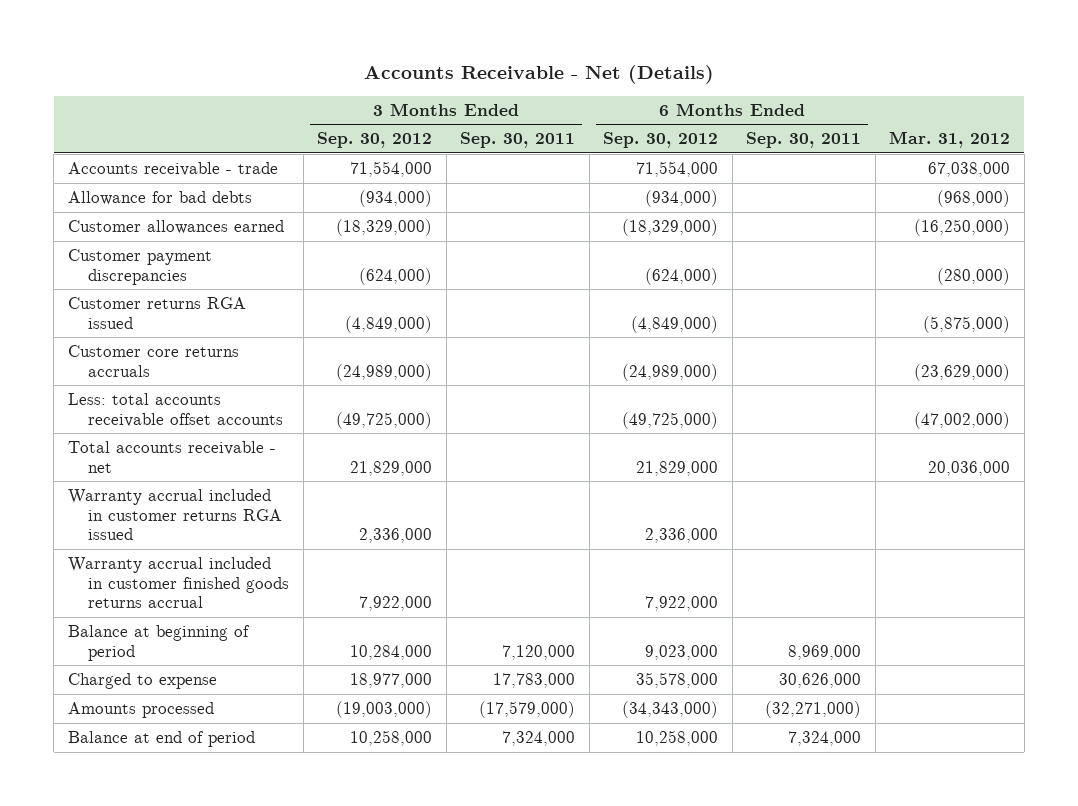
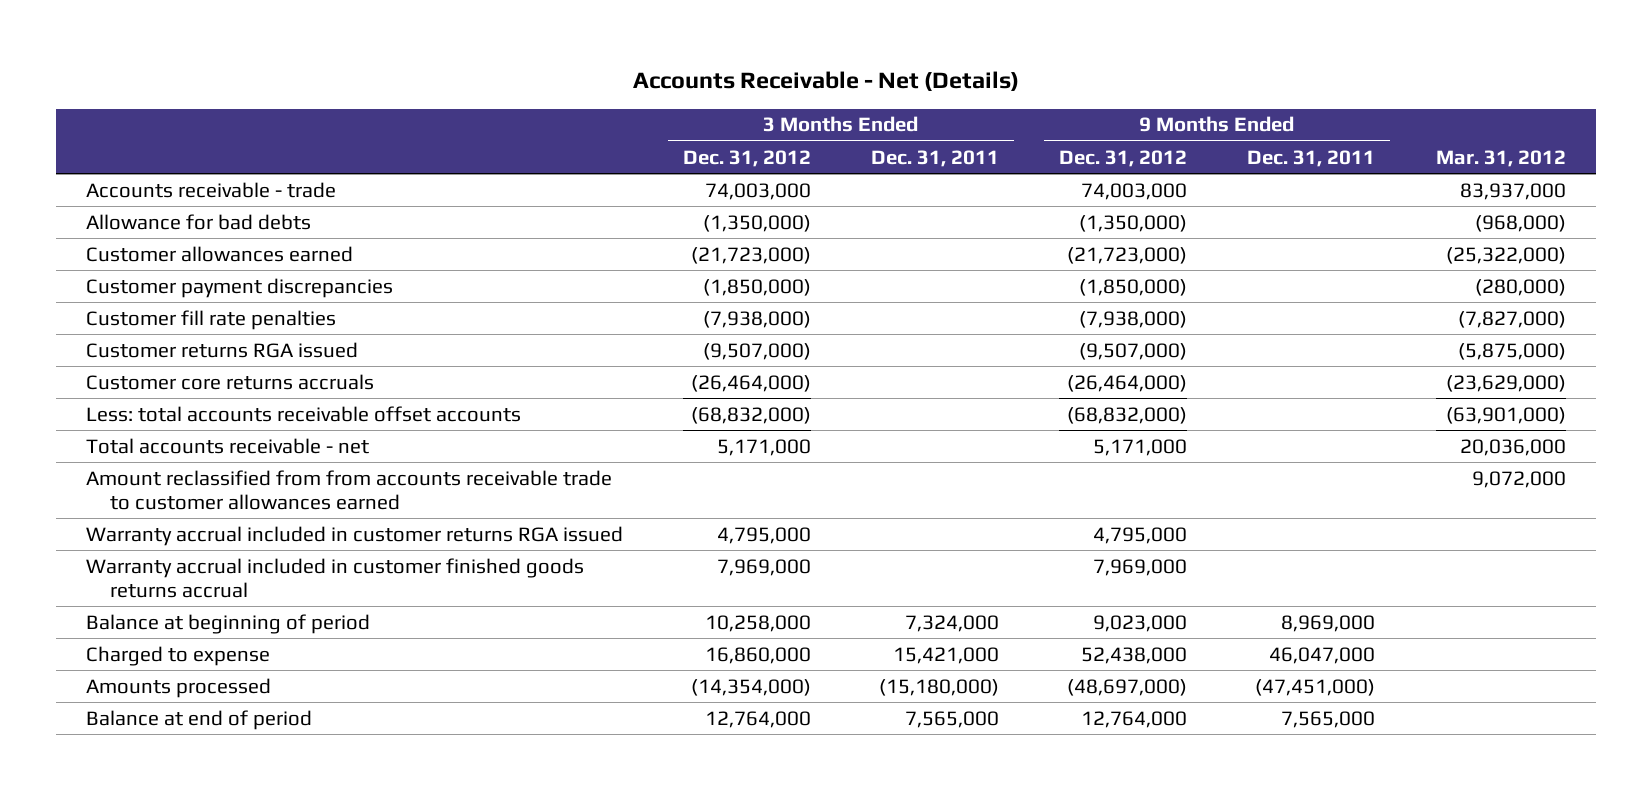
- | 3 Months Ended Sep. 30, 2012 | 3 Months Ended Sep. 30, 2011 | 6 Months Ended Sep. 30, 2012 | 6 Months Ended Sep. 30, 2011 | Mar. 31, 2012
+ | 3 Months Ended Dec. 31, 2012 | 3 Months Ended Dec. 31, 2011 | 9 Months Ended Dec. 31, 2012 | 9 Months Ended Dec. 31, 2011 | Mar. 31, 2012
- Accounts receivable - trade | 71,554,000 | | 71,554,000 | | 67,038,000
+ Accounts receivable - trade | 74,003,000 | | 74,003,000 | | 83,937,000
- Customer allowances earned | (18,329,000) | | (18,329,000) | | (16,250,000)
+ Customer allowances earned | (21,723,000) | | (21,723,000) | | (25,322,000)
+ Customer fill rate penalties | (7,938,000) | | (7,938,000) | | (7,827,000)
- Less: total accounts receivable offset accounts | (49,725,000) | | (49,725,000) | | (47,002,000)
+ Less: total accounts receivable offset accounts | (68,832,000) | | (68,832,000) | | (63,901,000)
+ Amount reclassified from from accounts receivable trade to customer allowances earned | | | | | 9,072,000

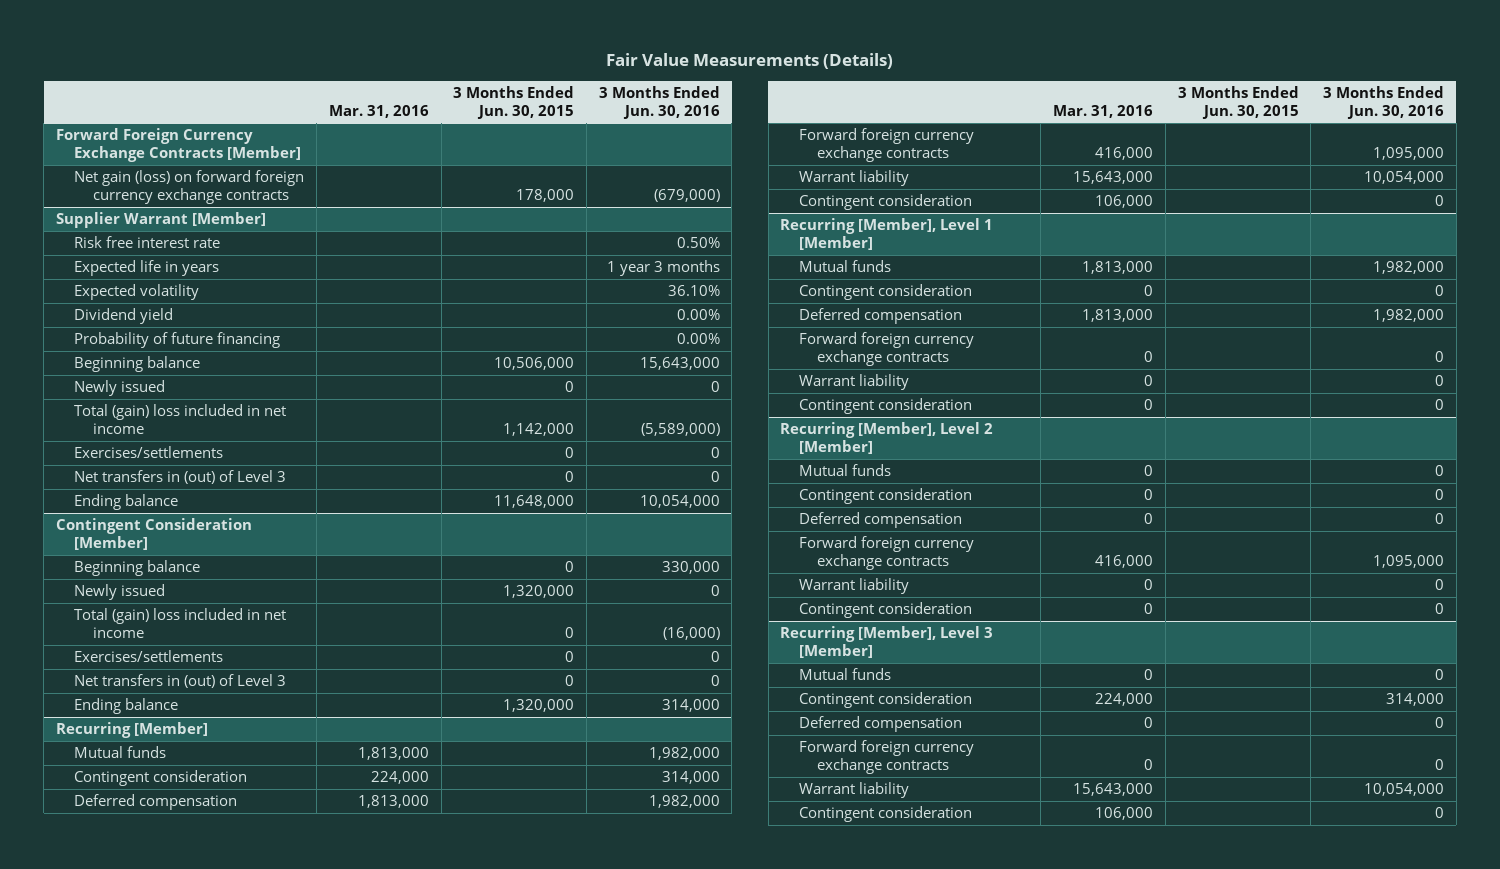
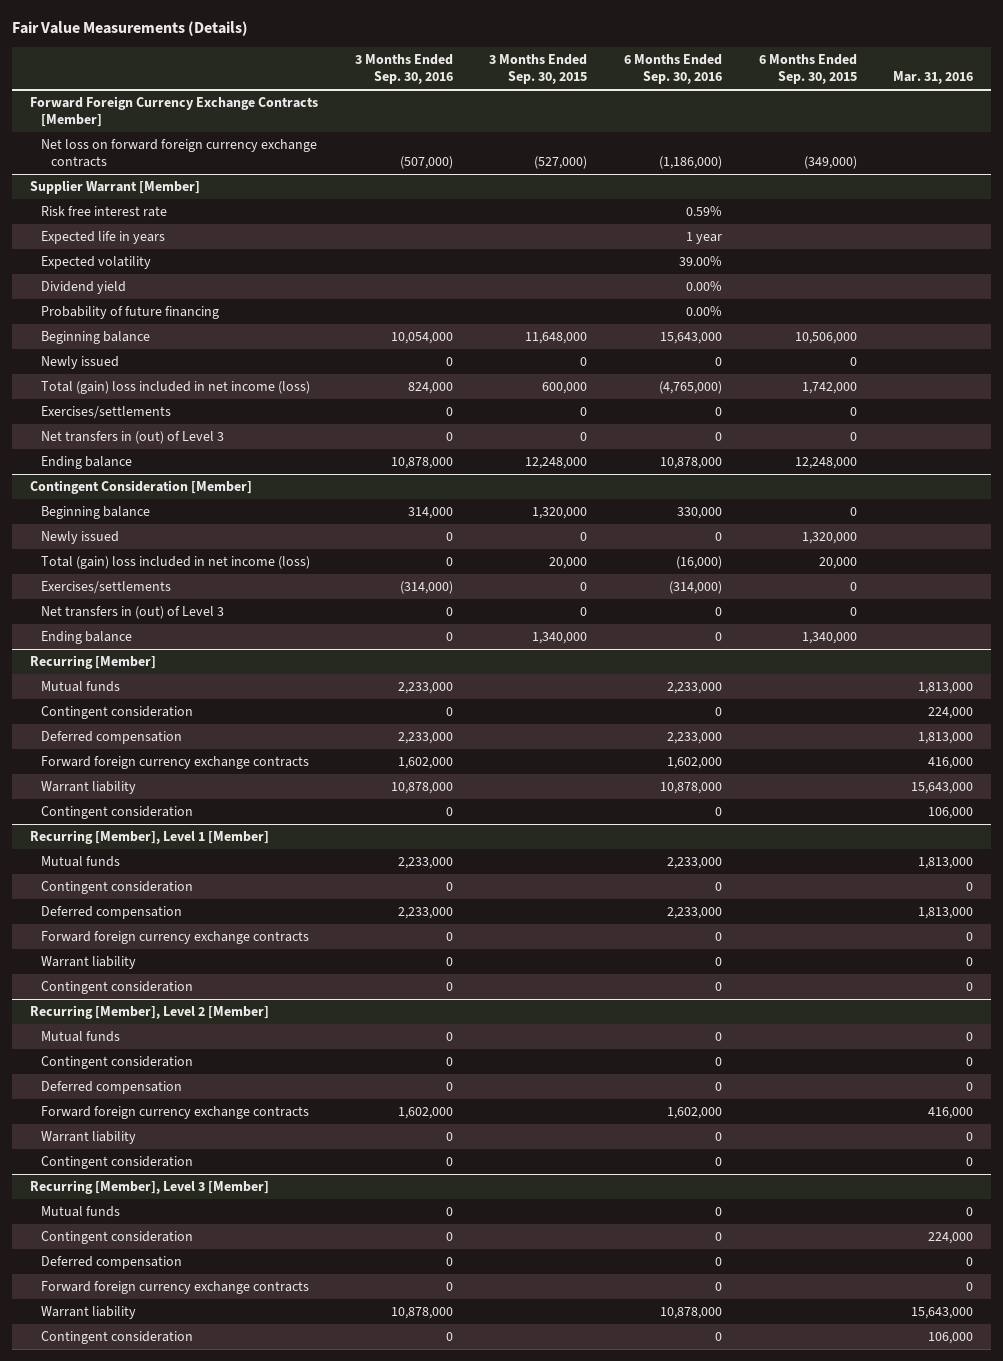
- | Mar. 31, 2016 | 3 Months Ended Jun. 30, 2015 | 3 Months Ended Jun. 30, 2016
+ | 3 Months Ended Sep. 30, 2016 | 3 Months Ended Sep. 30, 2015 | 6 Months Ended Sep. 30, 2016 | 6 Months Ended Sep. 30, 2015 | Mar. 31, 2016
@ Forward Foreign Currency Exchange Contracts [Member]
- Net gain (loss) on forward foreign currency exchange contracts | | 178,000 | (679,000)
+ Net loss on forward foreign currency exchange contracts | (507,000) | (527,000) | (1,186,000) | (349,000) |
@ Supplier Warrant [Member]
- Total (gain) loss included in net income | | 1,142,000 | (5,589,000)
+ Total (gain) loss included in net income (loss) | 824,000 | 600,000 | (4,765,000) | 1,742,000 |
@ Contingent Consideration [Member]
- Total (gain) loss included in net income | | 0 | (16,000)
+ Total (gain) loss included in net income (loss) | 0 | 20,000 | (16,000) | 20,000 |

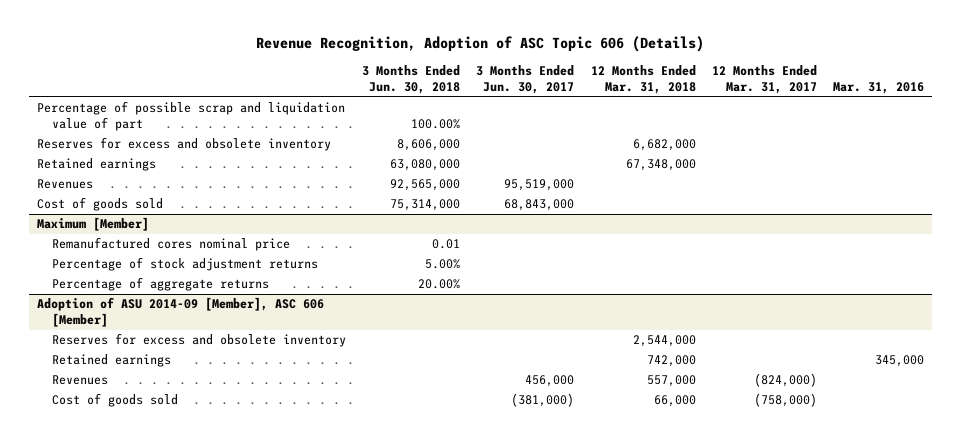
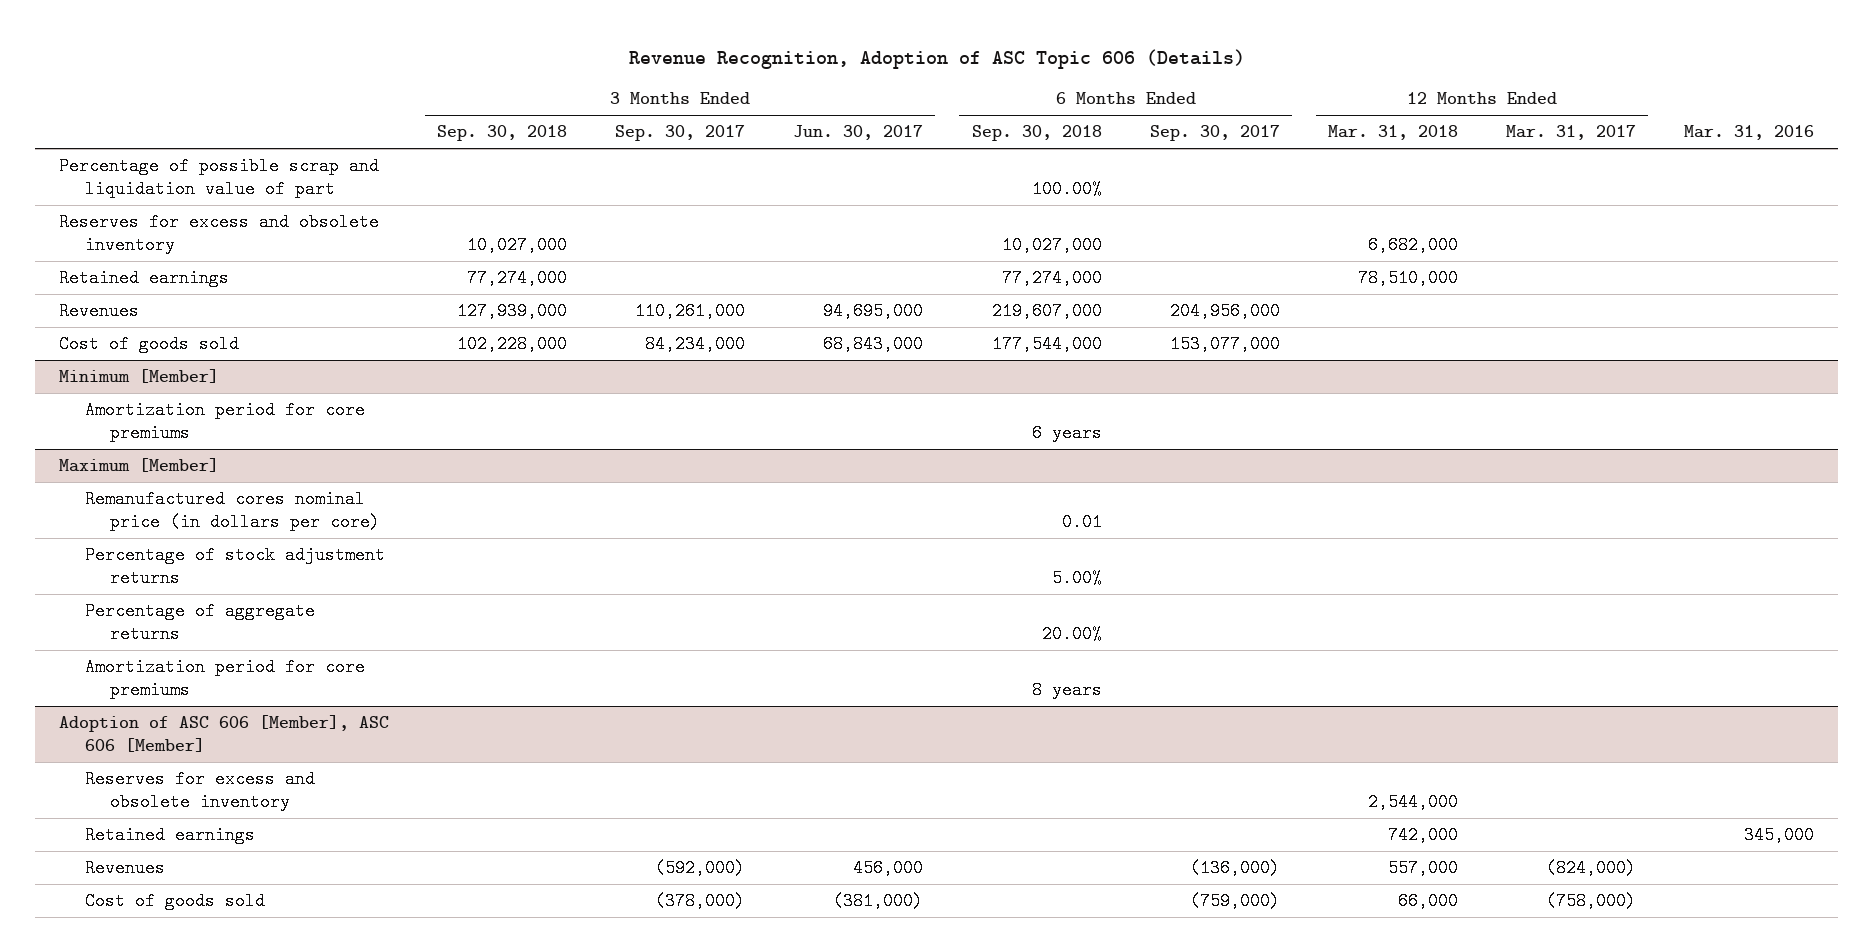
- | 3 Months Ended Jun. 30, 2018 | 3 Months Ended Jun. 30, 2017 | 12 Months Ended Mar. 31, 2018 | 12 Months Ended Mar. 31, 2017 | Mar. 31, 2016
+ | 3 Months Ended Sep. 30, 2018 | 3 Months Ended Sep. 30, 2017 | 3 Months Ended Jun. 30, 2017 | 6 Months Ended Sep. 30, 2018 | 6 Months Ended Sep. 30, 2017 | 12 Months Ended Mar. 31, 2018 | 12 Months Ended Mar. 31, 2017 | Mar. 31, 2016
- Retained earnings | 63,080,000 | | 67,348,000 | |
- Revenues | 92,565,000 | 95,519,000 | | |
+ Retained earnings | 77,274,000 | | | 77,274,000 | | 78,510,000 | |
+ Revenues | 127,939,000 | 110,261,000 | 94,695,000 | 219,607,000 | 204,956,000 | | |
+ Minimum [Member]
+ Amortization period for core premiums | | | | 6 years | | | |
@ Maximum [Member]
- Remanufactured cores nominal price | 0.01 | | | |
+ Remanufactured cores nominal price (in dollars per core) | | | | 0.01 | | | |
- Adoption of ASU 2014-09 [Member], ASC 606 [Member]
@ Maximum [Member]
+ Amortization period for core premiums | | | | 8 years | | | |
+ Adoption of ASC 606 [Member], ASC 606 [Member]

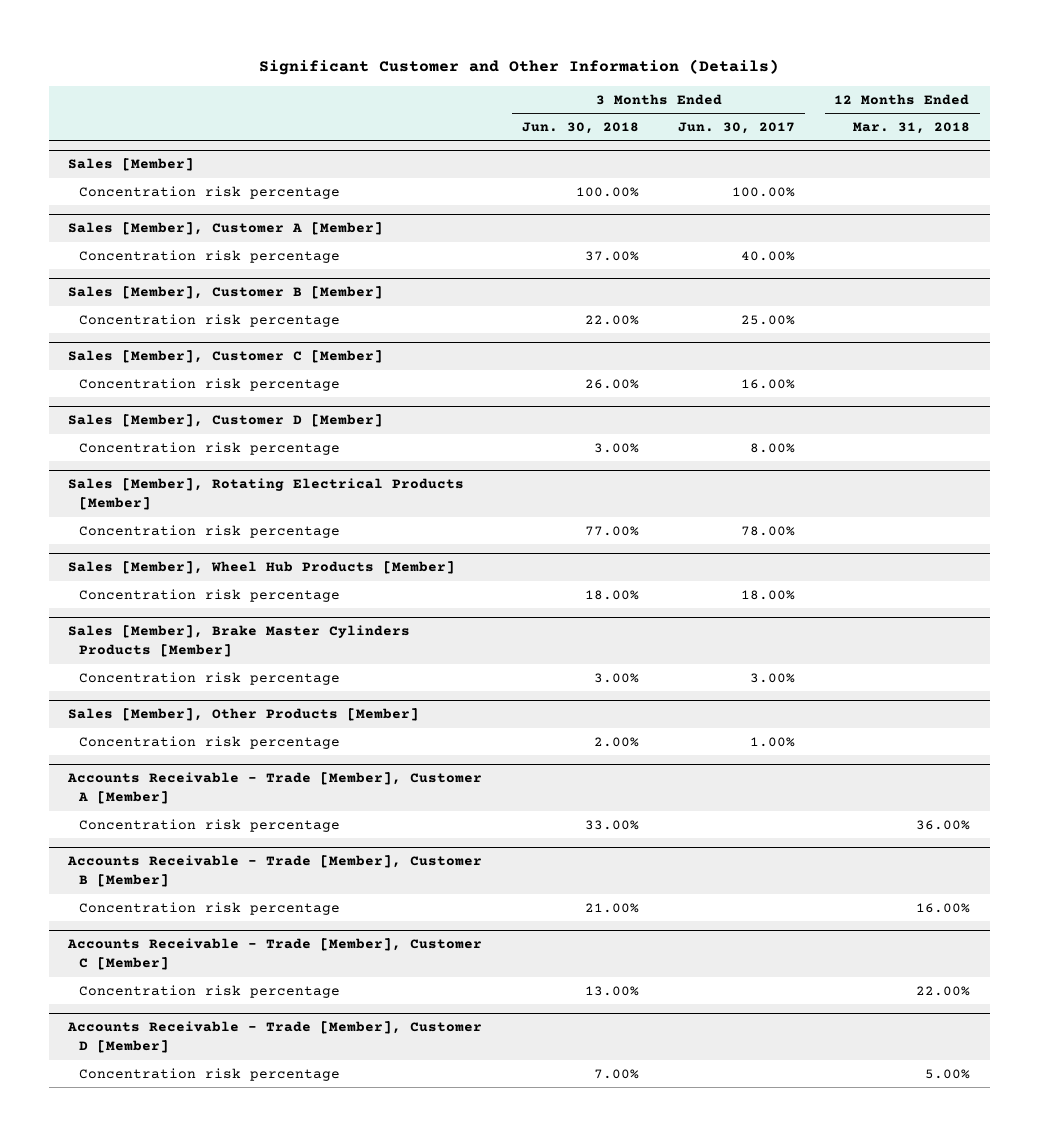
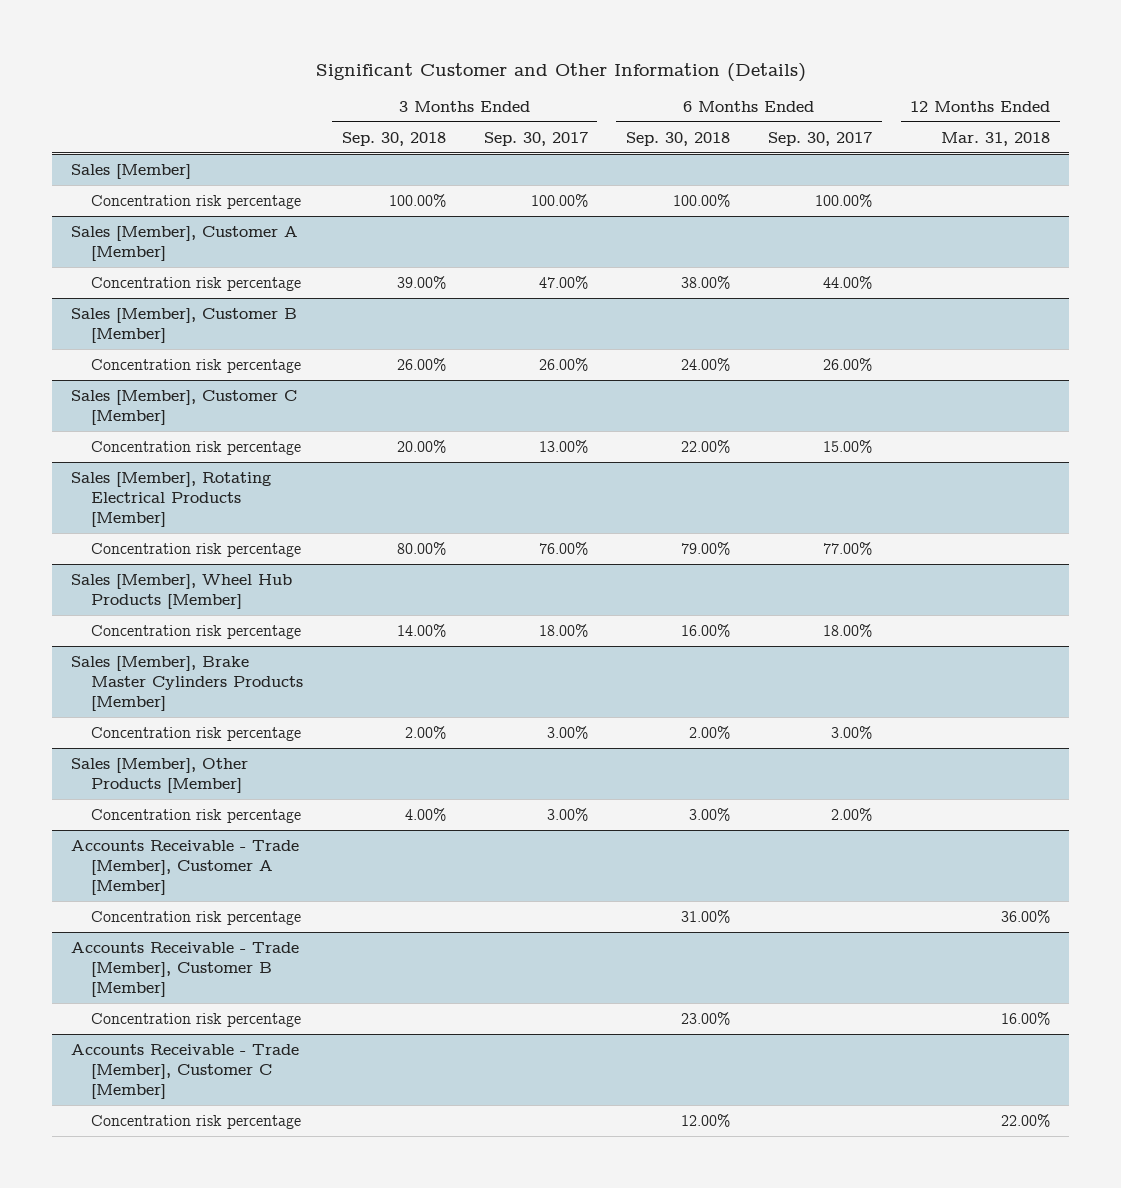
- | 3 Months Ended Jun. 30, 2018 | 3 Months Ended Jun. 30, 2017 | 12 Months Ended Mar. 31, 2018
+ | 3 Months Ended Sep. 30, 2018 | 3 Months Ended Sep. 30, 2017 | 6 Months Ended Sep. 30, 2018 | 6 Months Ended Sep. 30, 2017 | 12 Months Ended Mar. 31, 2018
- Sales [Member], Customer D [Member]
- Concentration risk percentage | 3.00% | 8.00% |
- Accounts Receivable - Trade [Member], Customer D [Member]
- Concentration risk percentage | 7.00% | | 5.00%

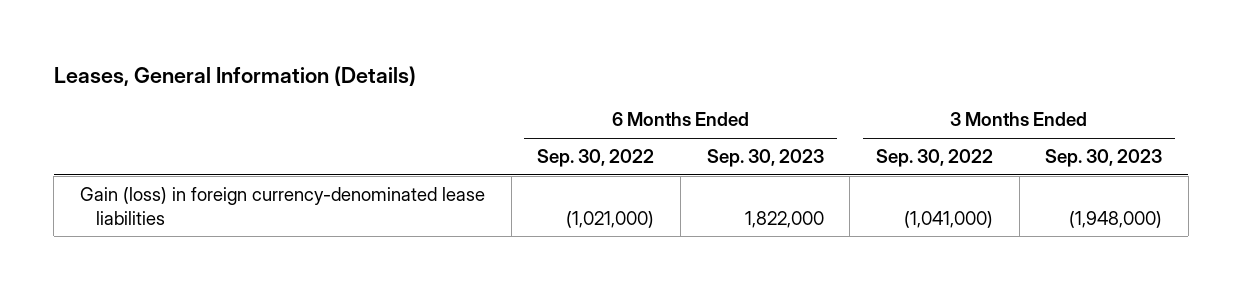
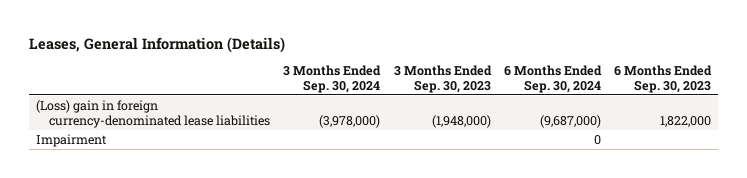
- | 6 Months Ended Sep. 30, 2022 | 6 Months Ended Sep. 30, 2023 | 3 Months Ended Sep. 30, 2022 | 3 Months Ended Sep. 30, 2023
+ | 3 Months Ended Sep. 30, 2024 | 3 Months Ended Sep. 30, 2023 | 6 Months Ended Sep. 30, 2024 | 6 Months Ended Sep. 30, 2023
- Gain (loss) in foreign currency-denominated lease liabilities | (1,021,000) | 1,822,000 | (1,041,000) | (1,948,000)
+ (Loss) gain in foreign currency-denominated lease liabilities | (3,978,000) | (1,948,000) | (9,687,000) | 1,822,000
+ Impairment | | | 0 |

